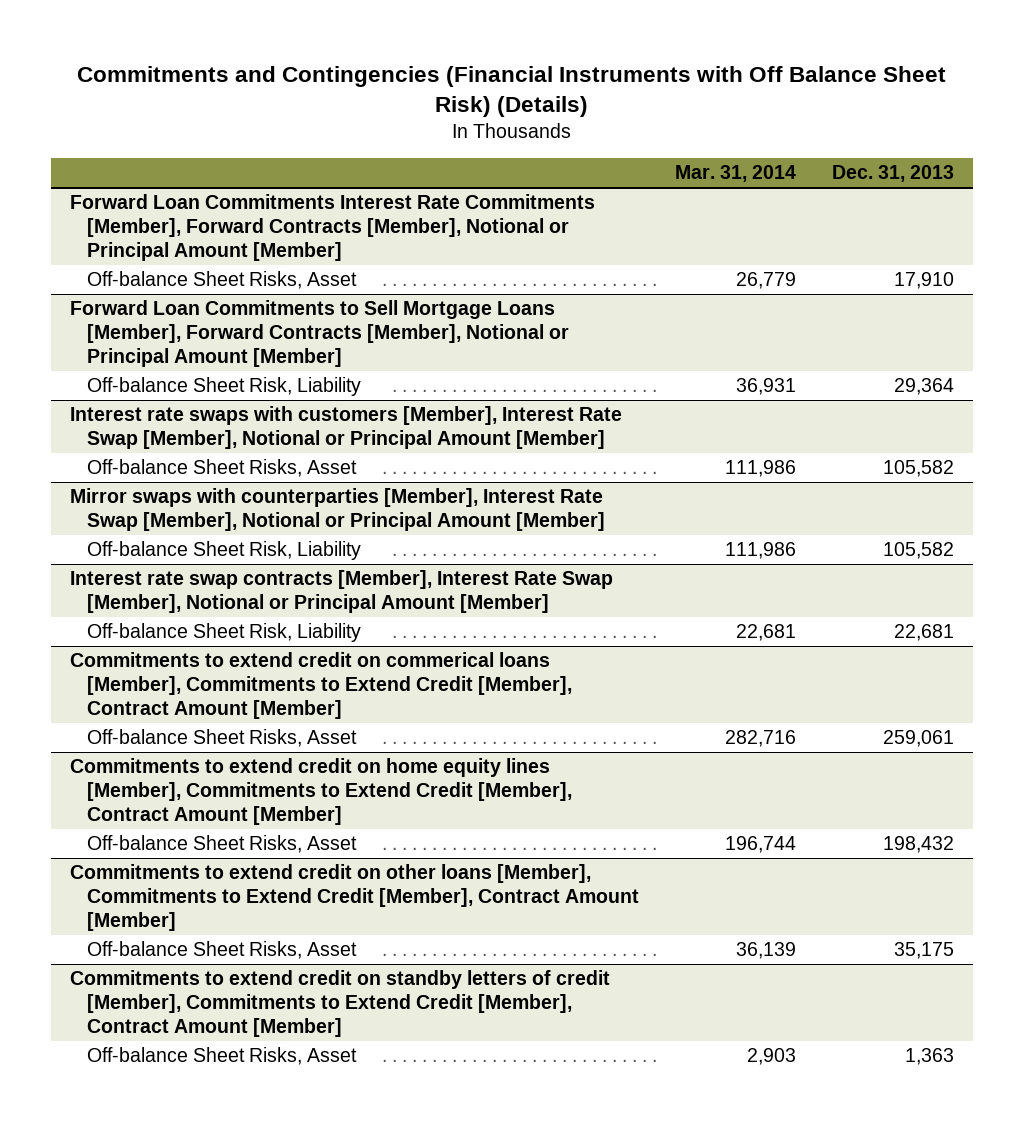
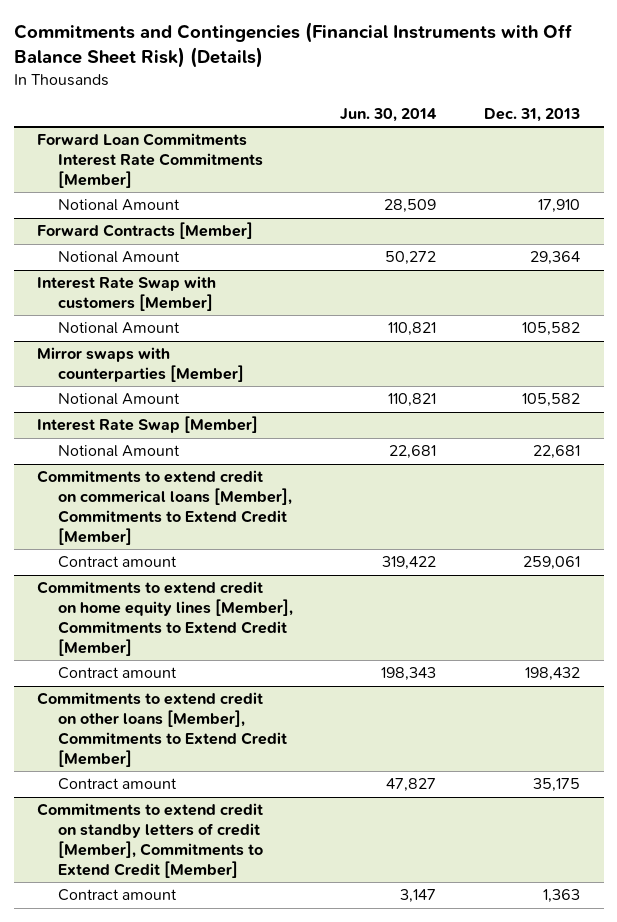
- | Mar. 31, 2014 | Dec. 31, 2013
+ | Jun. 30, 2014 | Dec. 31, 2013
- Forward Loan Commitments Interest Rate Commitments [Member], Forward Contracts [Member], Notional or Principal Amount [Member]
- Off-balance Sheet Risks, Asset | 26,779 | 17,910
- Forward Loan Commitments to Sell Mortgage Loans [Member], Forward Contracts [Member], Notional or Principal Amount [Member]
- Off-balance Sheet Risk, Liability | 36,931 | 29,364
- Interest rate swaps with customers [Member], Interest Rate Swap [Member], Notional or Principal Amount [Member]
- Off-balance Sheet Risks, Asset | 111,986 | 105,582
- Mirror swaps with counterparties [Member], Interest Rate Swap [Member], Notional or Principal Amount [Member]
- Off-balance Sheet Risk, Liability | 111,986 | 105,582
- Interest rate swap contracts [Member], Interest Rate Swap [Member], Notional or Principal Amount [Member]
- Off-balance Sheet Risk, Liability | 22,681 | 22,681
- Commitments to extend credit on commerical loans [Member], Commitments to Extend Credit [Member], Contract Amount [Member]
- Off-balance Sheet Risks, Asset | 282,716 | 259,061
- Commitments to extend credit on home equity lines [Member], Commitments to Extend Credit [Member], Contract Amount [Member]
- Off-balance Sheet Risks, Asset | 196,744 | 198,432
- Commitments to extend credit on other loans [Member], Commitments to Extend Credit [Member], Contract Amount [Member]
- Off-balance Sheet Risks, Asset | 36,139 | 35,175
- Commitments to extend credit on standby letters of credit [Member], Commitments to Extend Credit [Member], Contract Amount [Member]
- Off-balance Sheet Risks, Asset | 2,903 | 1,363
+ Forward Loan Commitments Interest Rate Commitments [Member]
+ Notional Amount | 28,509 | 17,910
+ Forward Contracts [Member]
+ Notional Amount | 50,272 | 29,364
+ Interest Rate Swap with customers [Member]
+ Notional Amount | 110,821 | 105,582
+ Mirror swaps with counterparties [Member]
+ Notional Amount | 110,821 | 105,582
+ Interest Rate Swap [Member]
+ Notional Amount | 22,681 | 22,681
+ Commitments to extend credit on commerical loans [Member], Commitments to Extend Credit [Member]
+ Contract amount | 319,422 | 259,061
+ Commitments to extend credit on home equity lines [Member], Commitments to Extend Credit [Member]
+ Contract amount | 198,343 | 198,432
+ Commitments to extend credit on other loans [Member], Commitments to Extend Credit [Member]
+ Contract amount | 47,827 | 35,175
+ Commitments to extend credit on standby letters of credit [Member], Commitments to Extend Credit [Member]
+ Contract amount | 3,147 | 1,363

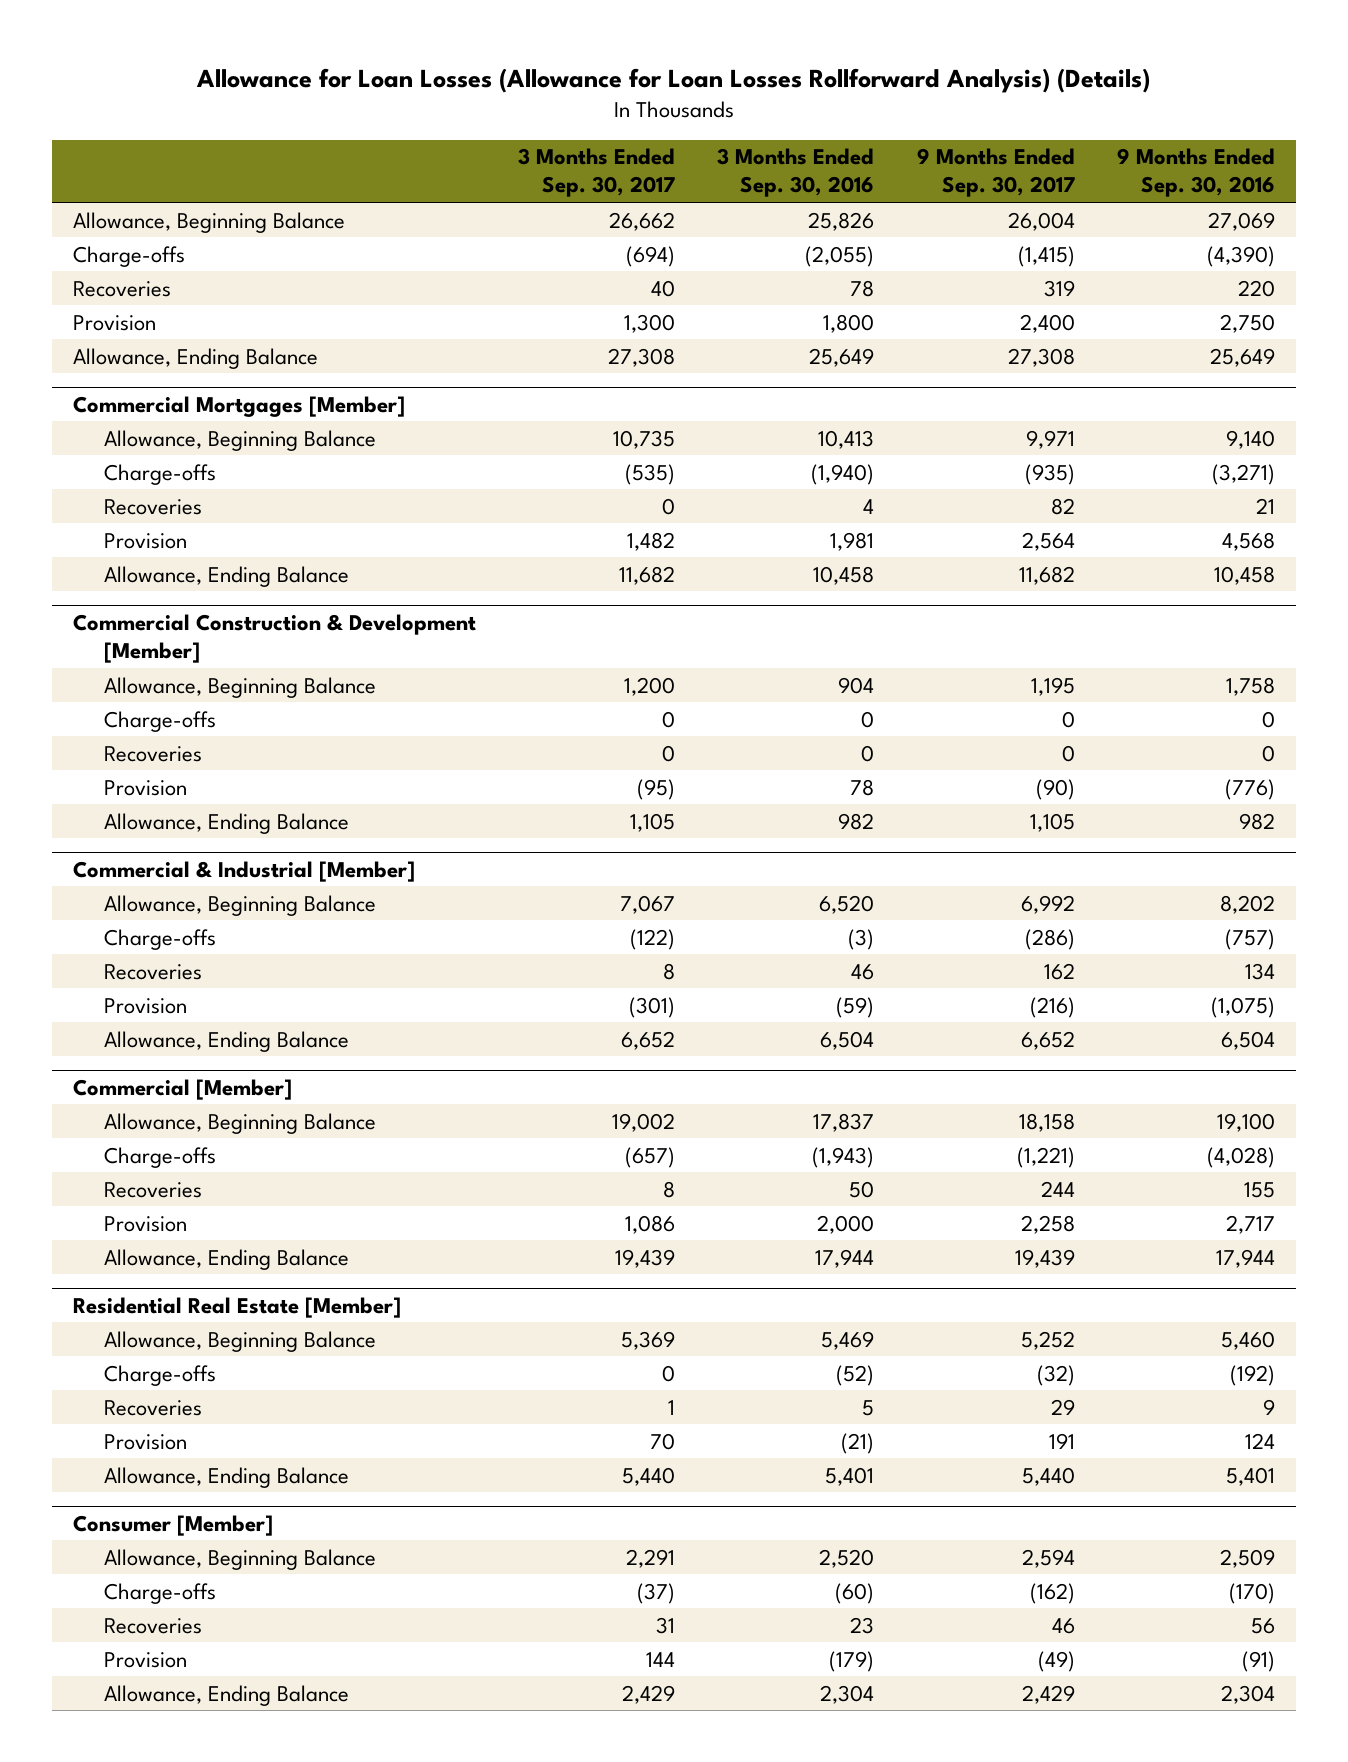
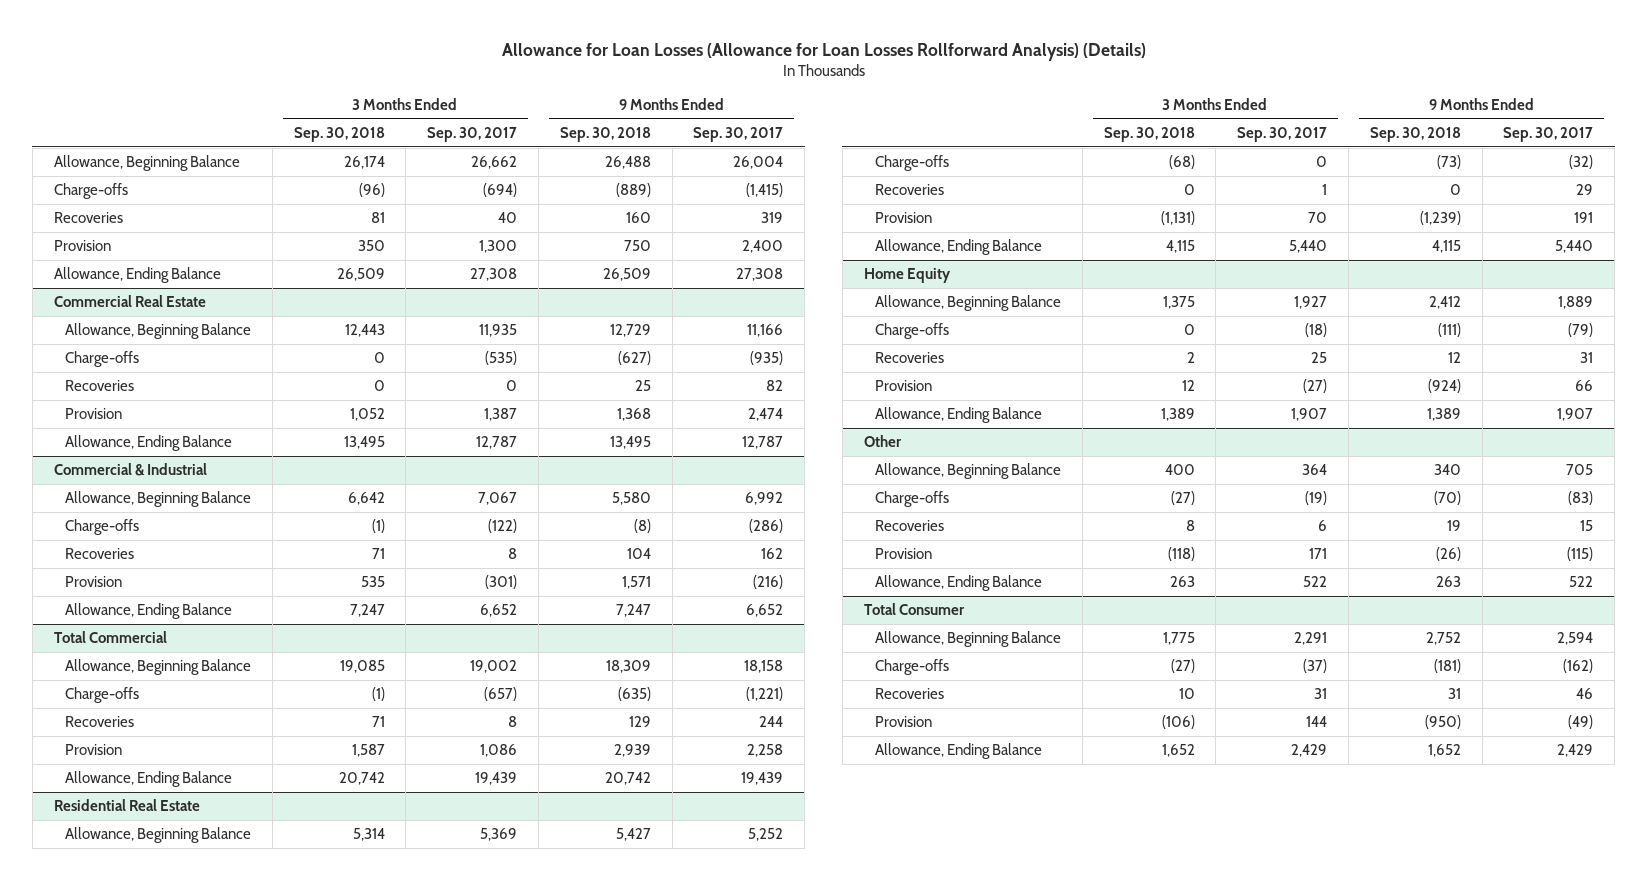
- | 3 Months Ended Sep. 30, 2017 | 3 Months Ended Sep. 30, 2016 | 9 Months Ended Sep. 30, 2017 | 9 Months Ended Sep. 30, 2016
+ | 3 Months Ended Sep. 30, 2018 | 3 Months Ended Sep. 30, 2017 | 9 Months Ended Sep. 30, 2018 | 9 Months Ended Sep. 30, 2017
- Commercial Mortgages [Member]
- Allowance, Beginning Balance | 10,735 | 10,413 | 9,971 | 9,140
+ Commercial Real Estate
+ Allowance, Beginning Balance | 12,443 | 11,935 | 12,729 | 11,166
- Provision | 1,482 | 1,981 | 2,564 | 4,568
- Allowance, Ending Balance | 11,682 | 10,458 | 11,682 | 10,458
- Commercial Construction & Development [Member]
- Allowance, Beginning Balance | 1,200 | 904 | 1,195 | 1,758
- Charge-offs | 0 | 0 | 0 | 0
- Recoveries | 0 | 0 | 0 | 0
- Provision | (95) | 78 | (90) | (776)
- Allowance, Ending Balance | 1,105 | 982 | 1,105 | 982
- Commercial & Industrial [Member]
+ Provision | 1,052 | 1,387 | 1,368 | 2,474
+ Allowance, Ending Balance | 13,495 | 12,787 | 13,495 | 12,787
+ Commercial & Industrial
- Commercial [Member]
+ Total Commercial
- Residential Real Estate [Member]
+ Residential Real Estate
- Consumer [Member]
+ Home Equity
+ Allowance, Beginning Balance | 1,375 | 1,927 | 2,412 | 1,889
+ Charge-offs | 0 | (18) | (111) | (79)
+ Recoveries | 2 | 25 | 12 | 31
+ Provision | 12 | (27) | (924) | 66
+ Allowance, Ending Balance | 1,389 | 1,907 | 1,389 | 1,907
+ Other
+ Allowance, Beginning Balance | 400 | 364 | 340 | 705
+ Charge-offs | (27) | (19) | (70) | (83)
+ Recoveries | 8 | 6 | 19 | 15
+ Provision | (118) | 171 | (26) | (115)
+ Allowance, Ending Balance | 263 | 522 | 263 | 522
+ Total Consumer

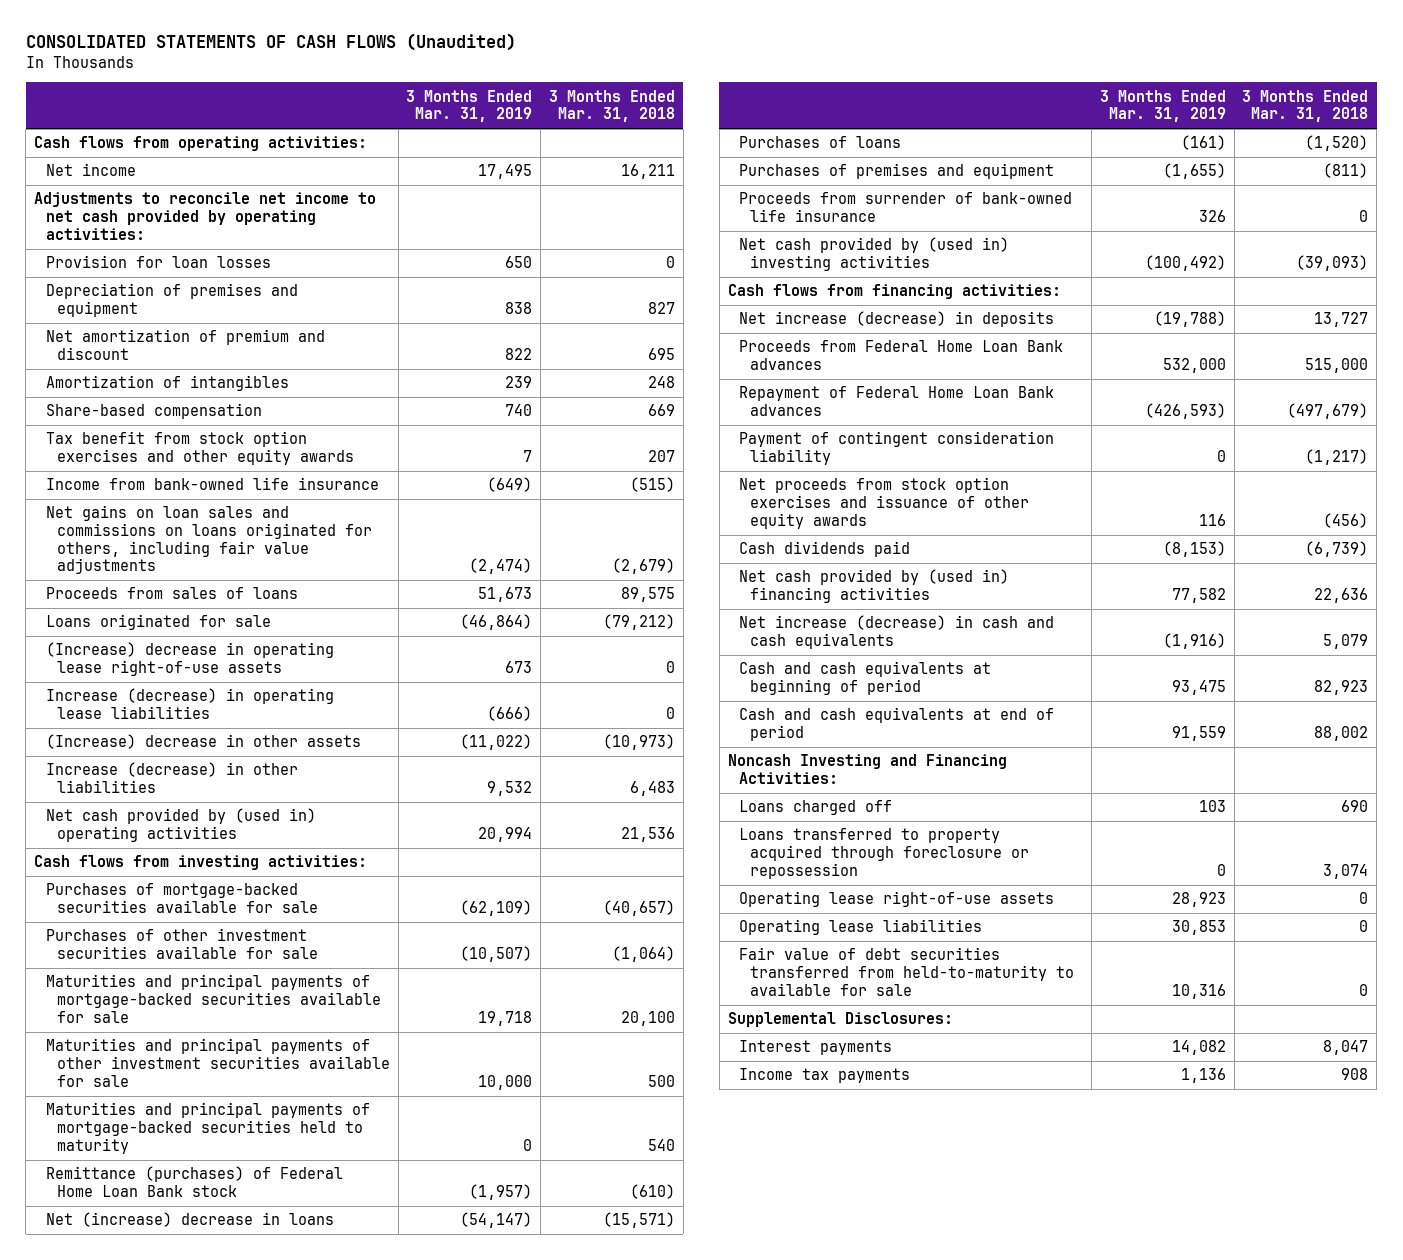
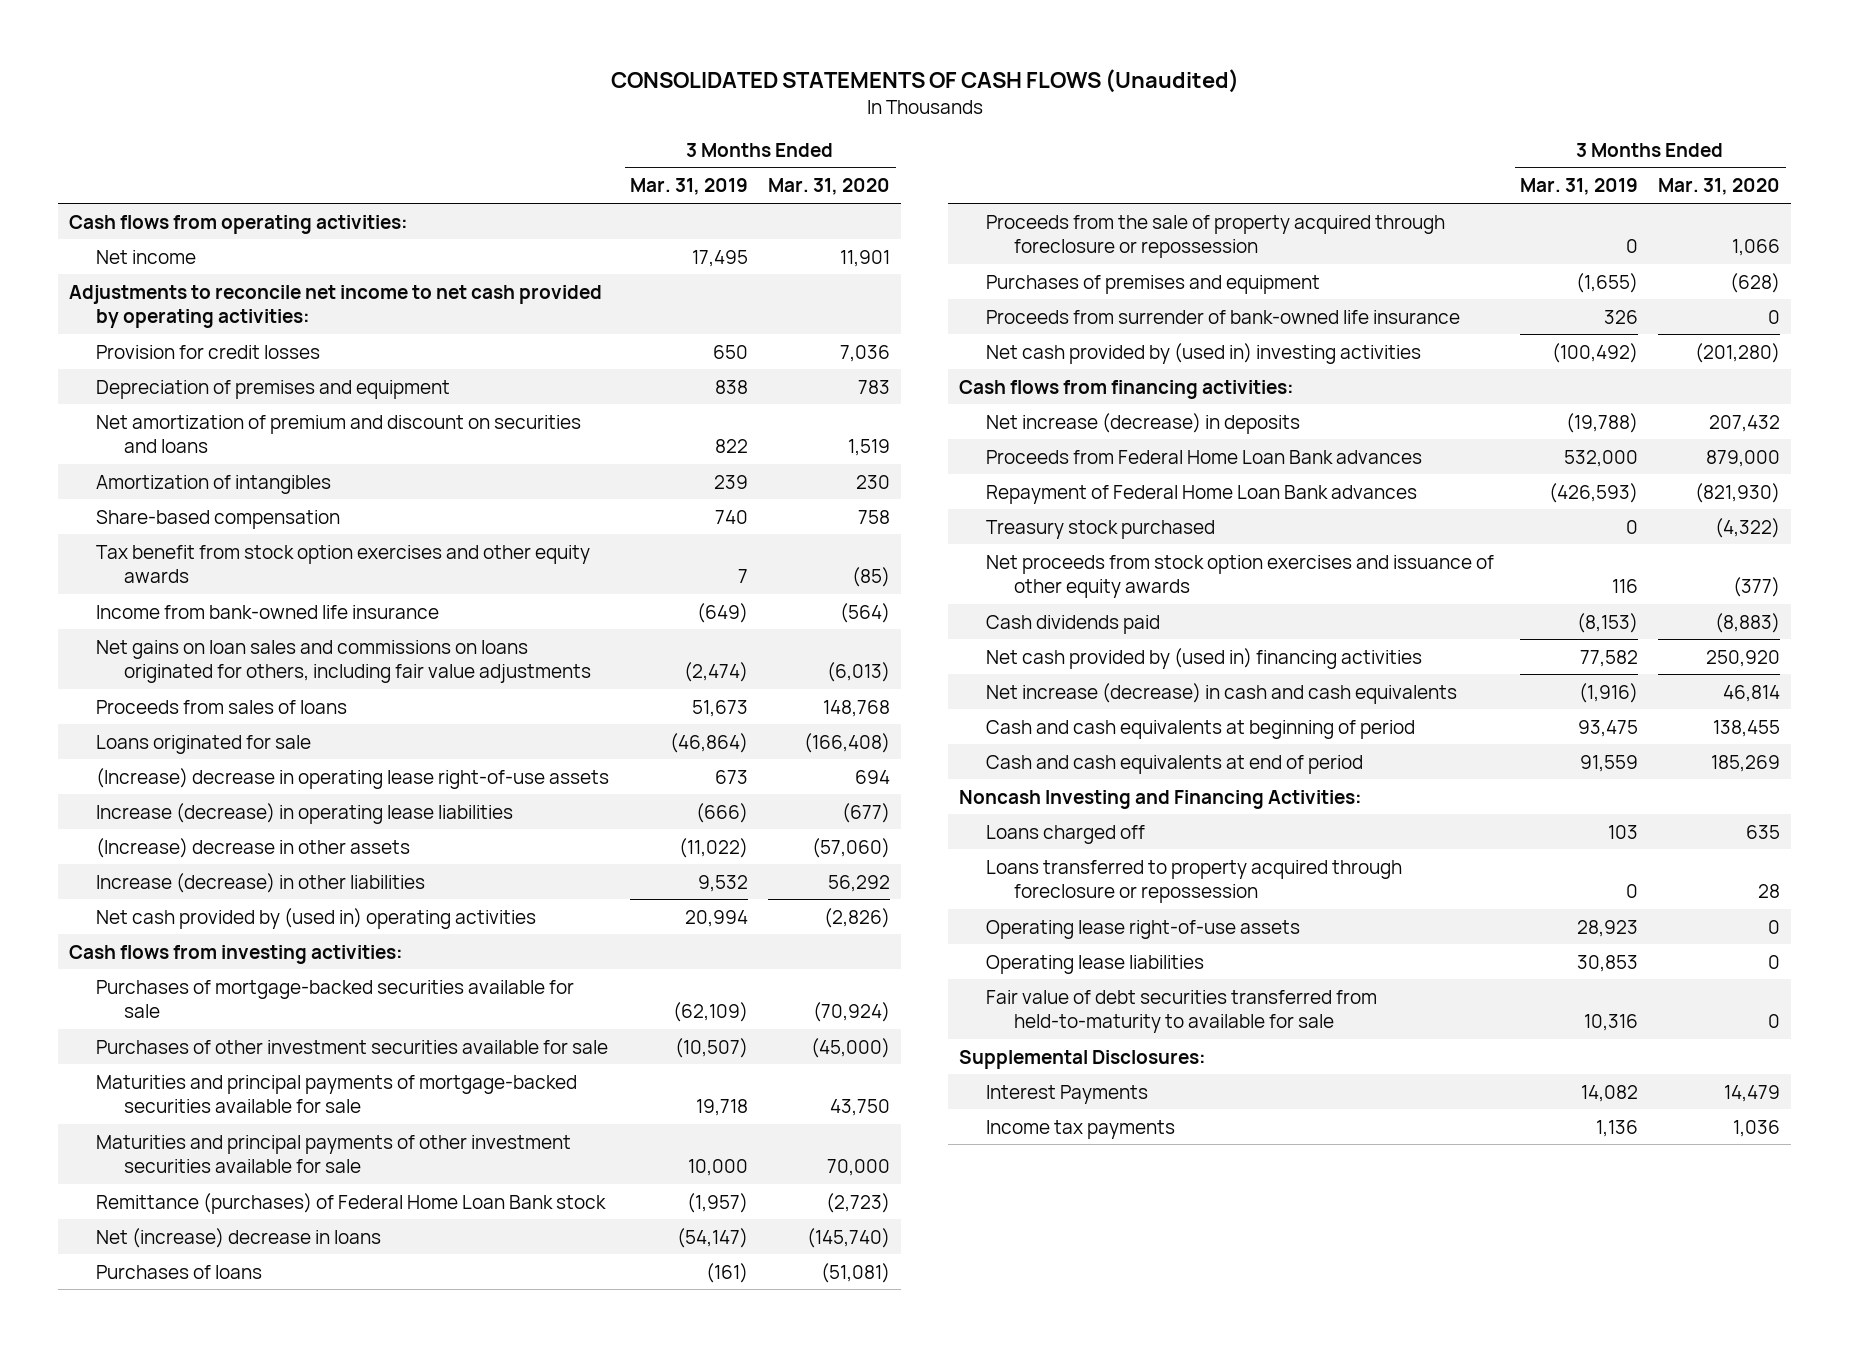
- | 3 Months Ended Mar. 31, 2019 | 3 Months Ended Mar. 31, 2018
+ | 3 Months Ended Mar. 31, 2019 | 3 Months Ended Mar. 31, 2020
- Provision for loan losses | 650 | 0
+ Provision for credit losses | 650 | 7,036
- Net amortization of premium and discount | 822 | 695
+ Net amortization of premium and discount on securities and loans | 822 | 1,519
- Maturities and principal payments of mortgage-backed securities held to maturity | 0 | 540
+ Proceeds from the sale of property acquired through foreclosure or repossession | 0 | 1,066
- Payment of contingent consideration liability | 0 | (1,217)
+ Treasury stock purchased | 0 | (4,322)
- Interest payments | 14,082 | 8,047
+ Interest Payments | 14,082 | 14,479

